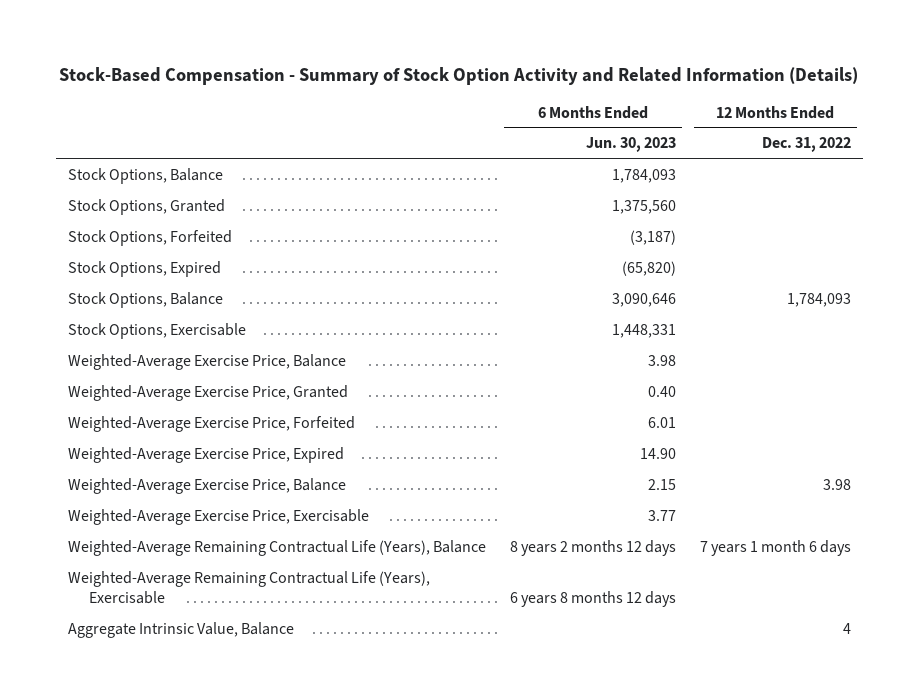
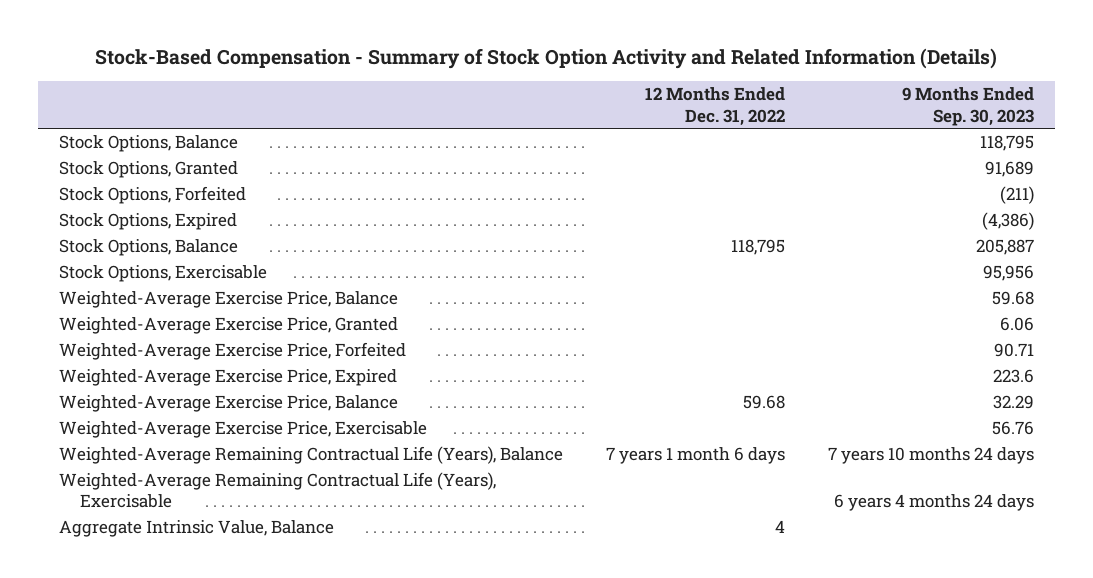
- | 6 Months Ended Jun. 30, 2023 | 12 Months Ended Dec. 31, 2022
+ | 12 Months Ended Dec. 31, 2022 | 9 Months Ended Sep. 30, 2023
- Stock Options, Balance | 3,090,646 | 1,784,093
+ Stock Options, Balance | 118,795 | 205,887
- Weighted-Average Exercise Price, Balance | 2.15 | 3.98
+ Weighted-Average Exercise Price, Balance | 59.68 | 32.29

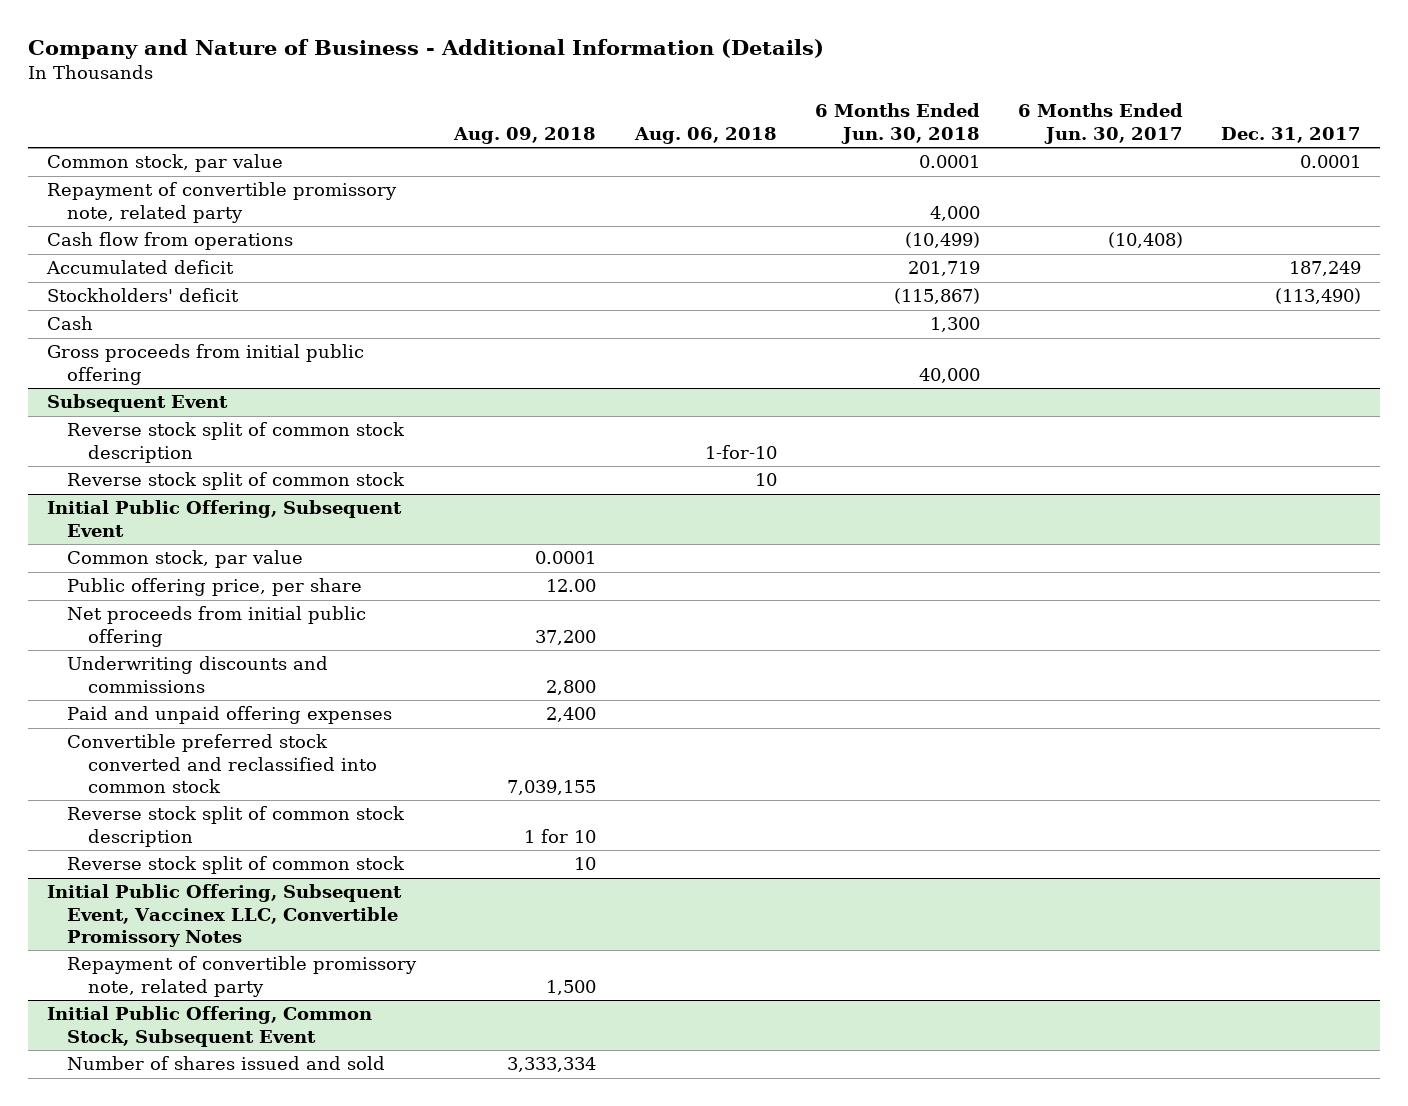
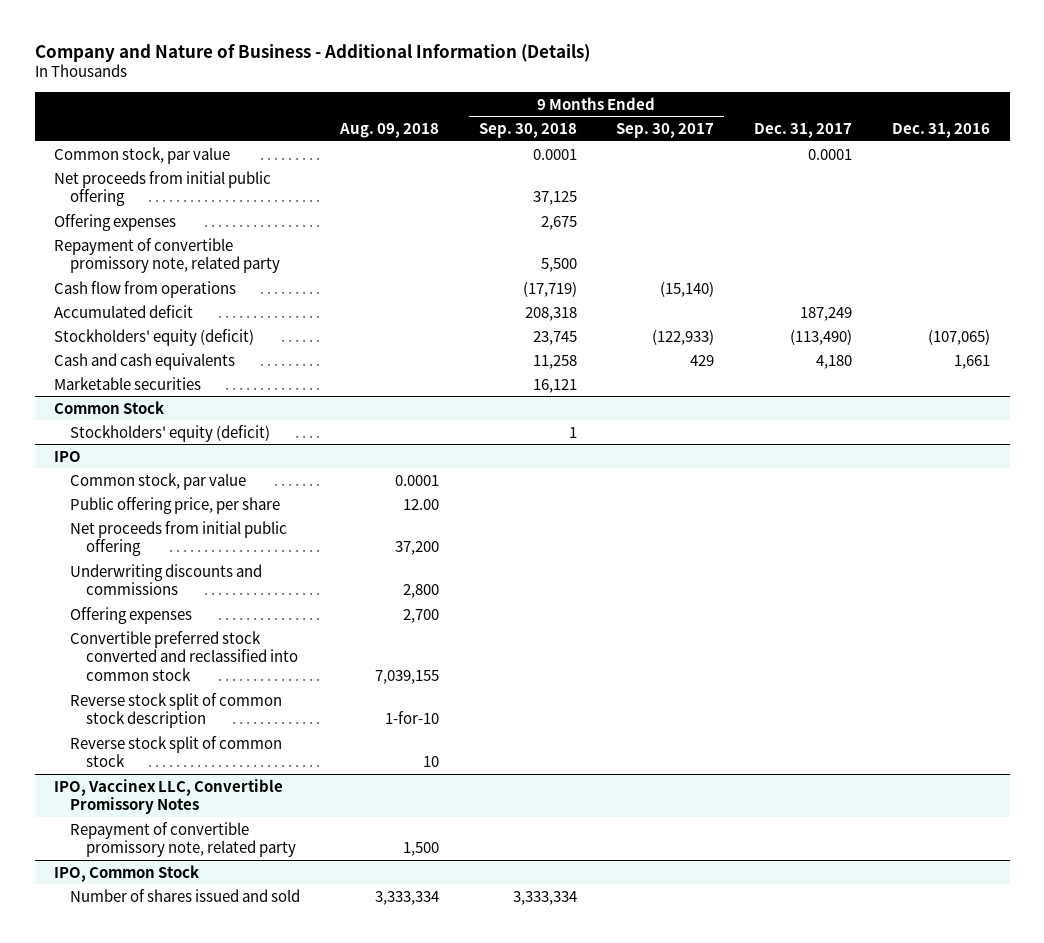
- | Aug. 09, 2018 | Aug. 06, 2018 | 6 Months Ended Jun. 30, 2018 | 6 Months Ended Jun. 30, 2017 | Dec. 31, 2017
+ | Aug. 09, 2018 | 9 Months Ended Sep. 30, 2018 | 9 Months Ended Sep. 30, 2017 | Dec. 31, 2017 | Dec. 31, 2016
+ Net proceeds from initial public offering | | 37,125 | | |
+ Offering expenses | | 2,675 | | |
- Stockholders' deficit | | | (115,867) | | (113,490)
- Cash | | | 1,300 | |
- Gross proceeds from initial public offering | | | 40,000 | |
- Subsequent Event
- Reverse stock split of common stock description | | 1-for-10 | | |
- Reverse stock split of common stock | | 10 | | |
- Initial Public Offering, Subsequent Event
+ Stockholders' equity (deficit) | | 23,745 | (122,933) | (113,490) | (107,065)
+ Cash and cash equivalents | | 11,258 | 429 | 4,180 | 1,661
+ Marketable securities | | 16,121 | | |
+ Common Stock
+ Stockholders' equity (deficit) | | 1 | | |
+ IPO
- Paid and unpaid offering expenses | 2,400 | | | |
+ Offering expenses | 2,700 | | | |
- Reverse stock split of common stock description | 1 for 10 | | | |
+ Reverse stock split of common stock description | 1-for-10 | | | |
- Initial Public Offering, Subsequent Event, Vaccinex LLC, Convertible Promissory Notes
+ IPO, Vaccinex LLC, Convertible Promissory Notes
- Initial Public Offering, Common Stock, Subsequent Event
+ IPO, Common Stock

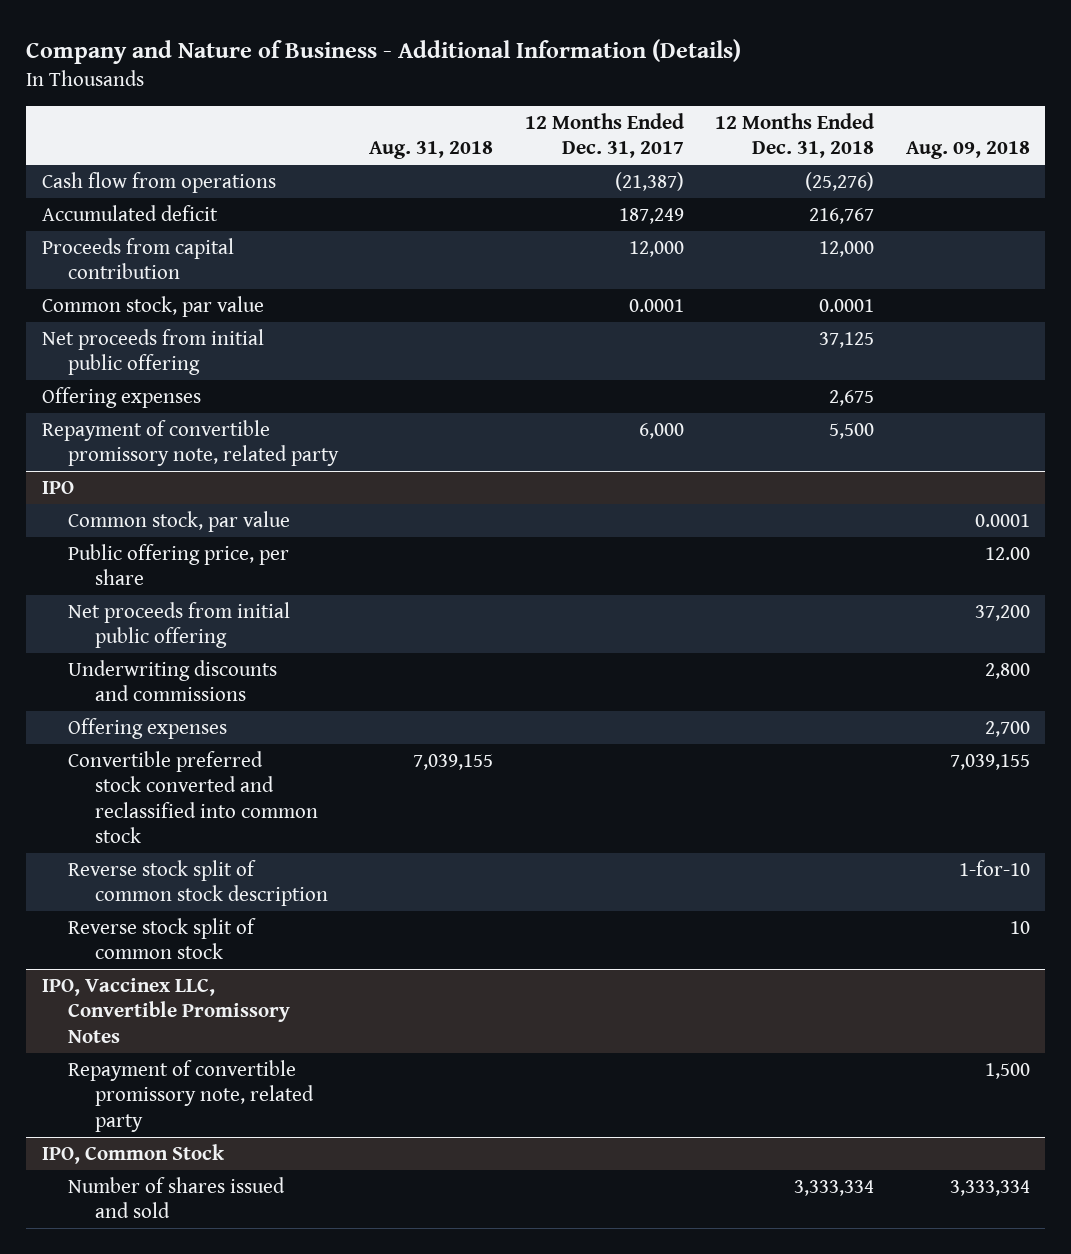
- | Aug. 09, 2018 | 9 Months Ended Sep. 30, 2018 | 9 Months Ended Sep. 30, 2017 | Dec. 31, 2017 | Dec. 31, 2016
+ | Aug. 31, 2018 | 12 Months Ended Dec. 31, 2017 | 12 Months Ended Dec. 31, 2018 | Aug. 09, 2018
moved up: Cash flow from operations | | (21,387) | (25,276) |
moved up: Accumulated deficit | | 187,249 | 216,767 |
+ Proceeds from capital contribution | | 12,000 | 12,000 |
- Stockholders' equity (deficit) | | 23,745 | (122,933) | (113,490) | (107,065)
- Cash and cash equivalents | | 11,258 | 429 | 4,180 | 1,661
- Marketable securities | | 16,121 | | |
- Common Stock
- Stockholders' equity (deficit) | | 1 | | |

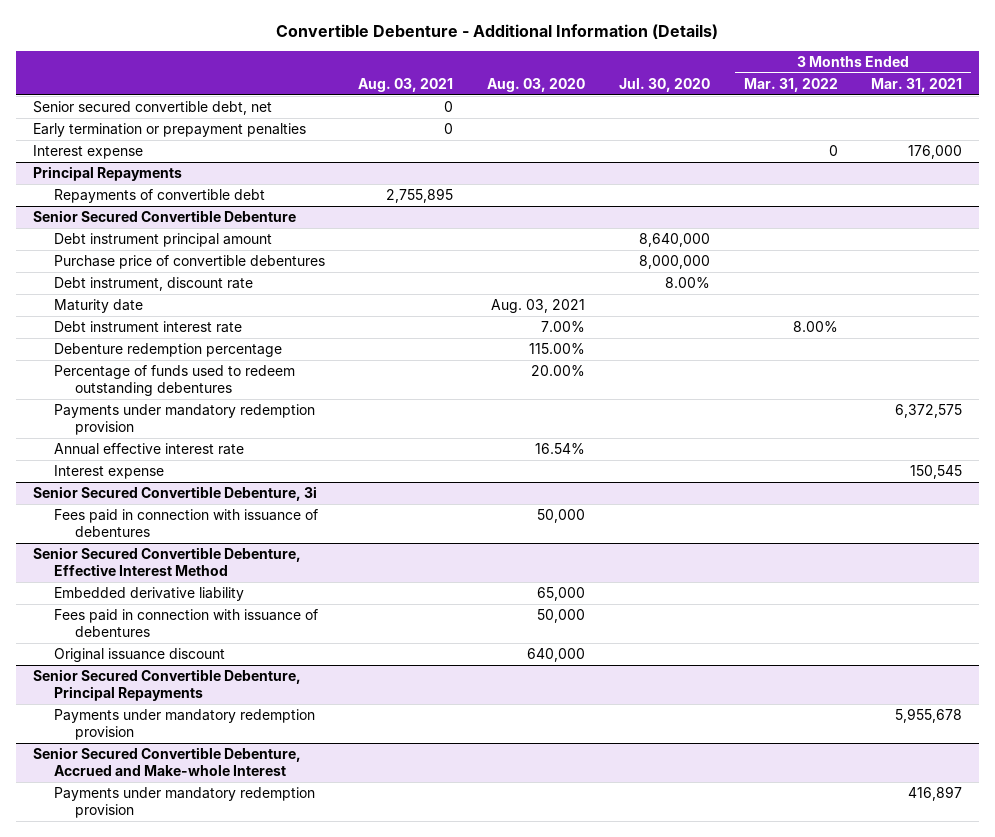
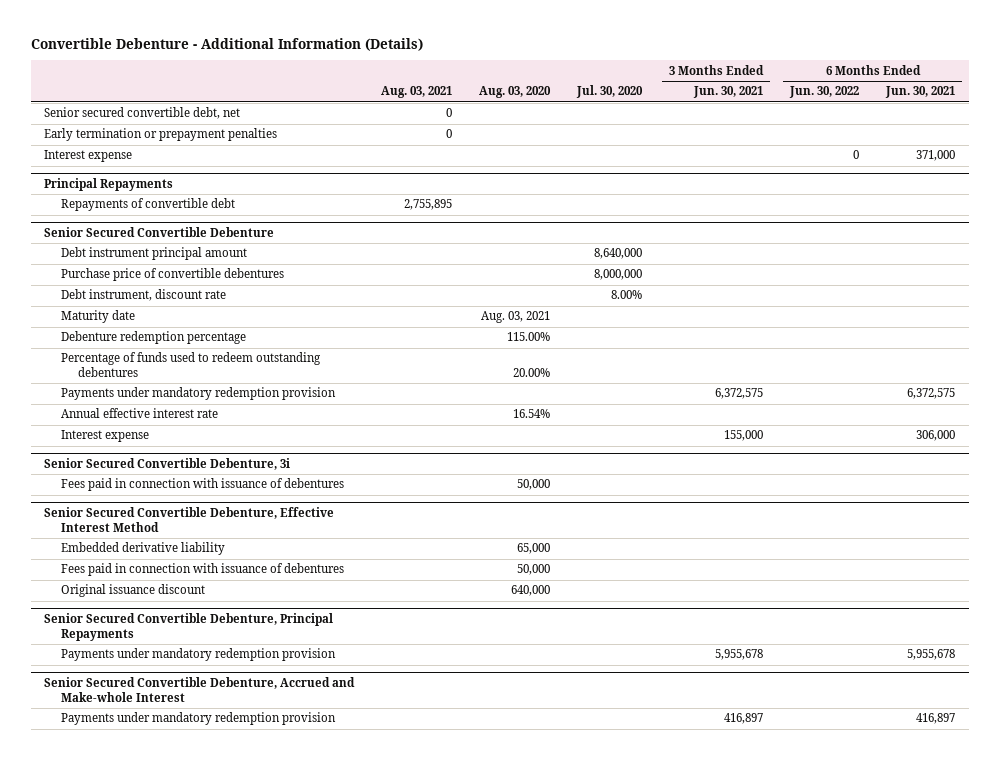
- | Aug. 03, 2021 | Aug. 03, 2020 | Jul. 30, 2020 | 3 Months Ended Mar. 31, 2022 | 3 Months Ended Mar. 31, 2021
+ | Aug. 03, 2021 | Aug. 03, 2020 | Jul. 30, 2020 | 3 Months Ended Jun. 30, 2021 | 6 Months Ended Jun. 30, 2022 | 6 Months Ended Jun. 30, 2021
@ Senior Secured Convertible Debenture
- Debt instrument interest rate | | 7.00% | | 8.00% |

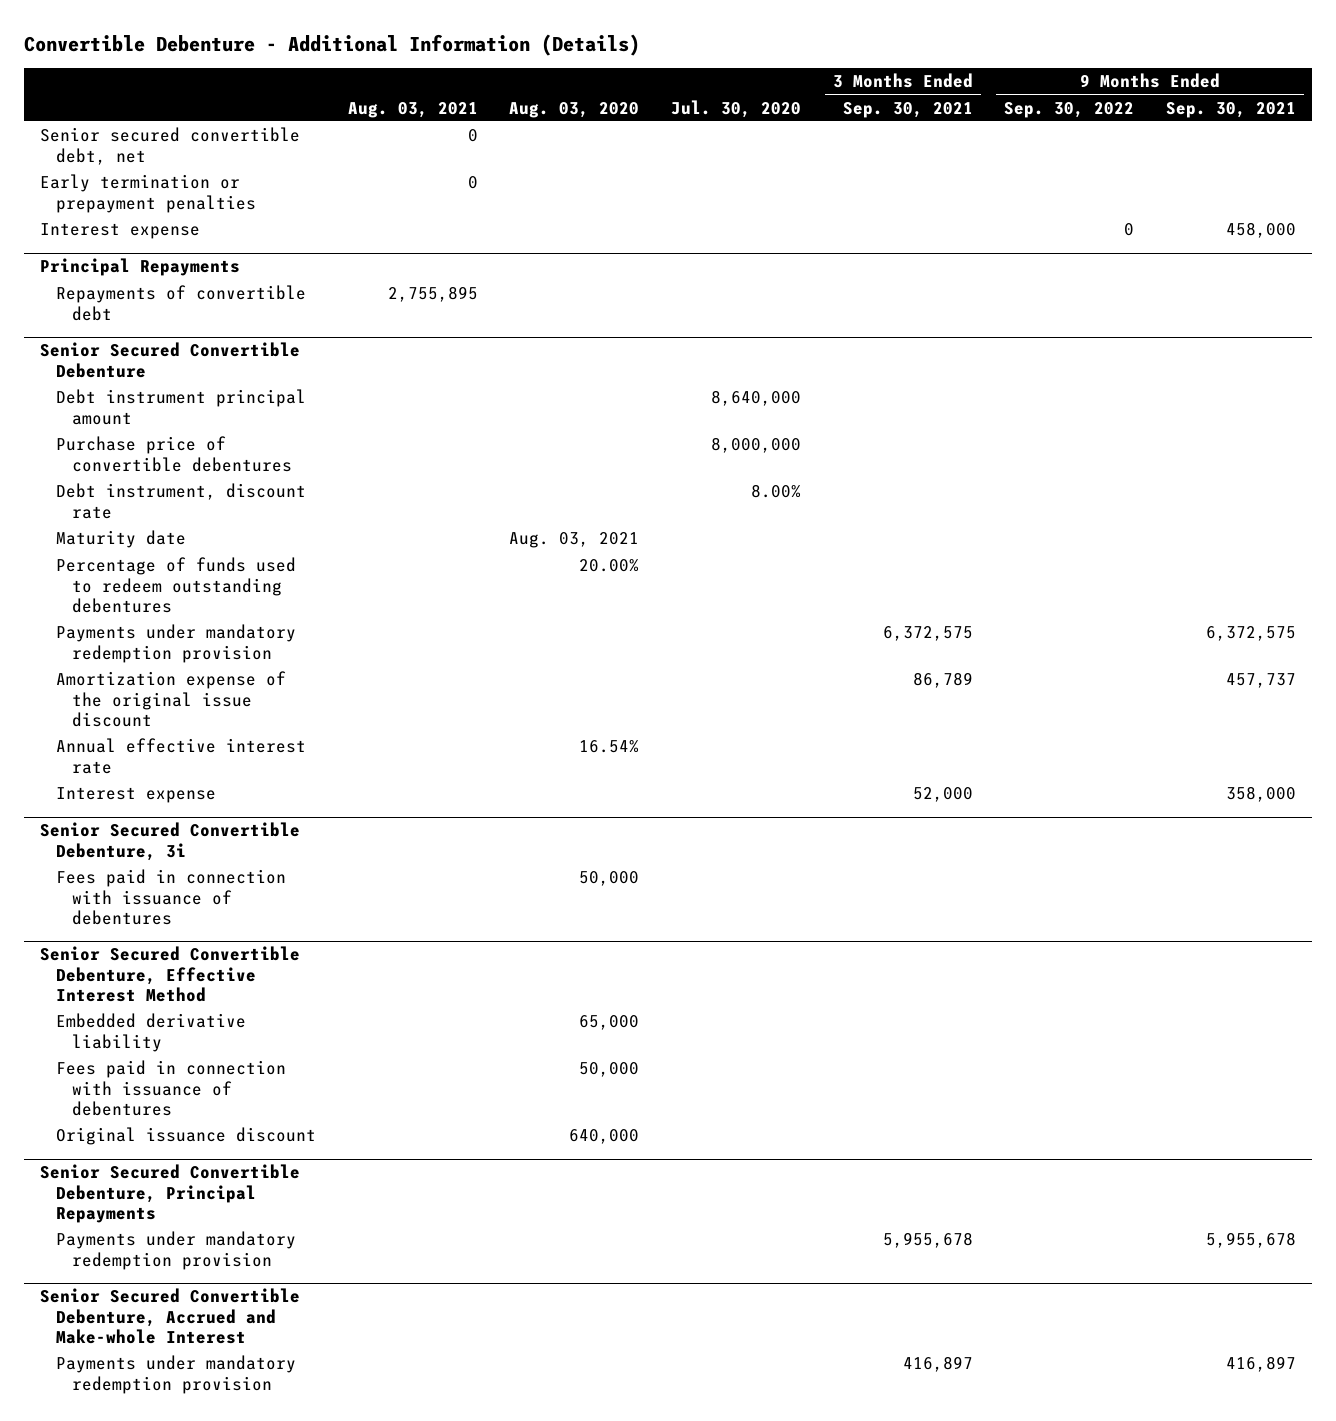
- | Aug. 03, 2021 | Aug. 03, 2020 | Jul. 30, 2020 | 3 Months Ended Jun. 30, 2021 | 6 Months Ended Jun. 30, 2022 | 6 Months Ended Jun. 30, 2021
+ | Aug. 03, 2021 | Aug. 03, 2020 | Jul. 30, 2020 | 3 Months Ended Sep. 30, 2021 | 9 Months Ended Sep. 30, 2022 | 9 Months Ended Sep. 30, 2021
@ Senior Secured Convertible Debenture
- Debenture redemption percentage | | 115.00% | | | |
+ Amortization expense of the original issue discount | | | | 86,789 | | 457,737

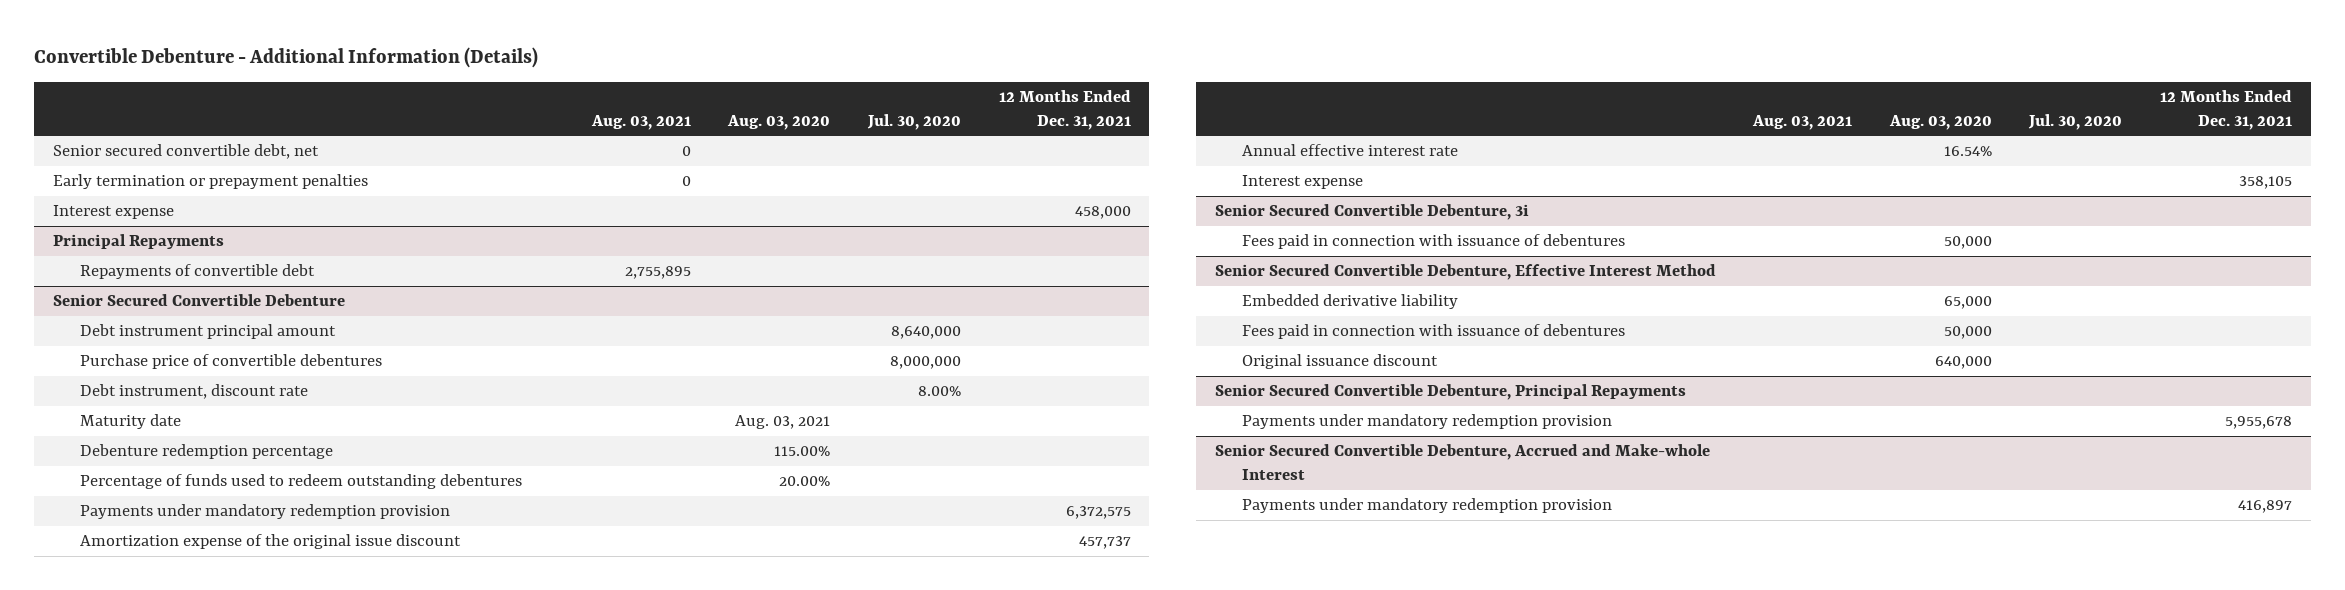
- | Aug. 03, 2021 | Aug. 03, 2020 | Jul. 30, 2020 | 3 Months Ended Sep. 30, 2021 | 9 Months Ended Sep. 30, 2022 | 9 Months Ended Sep. 30, 2021
+ | Aug. 03, 2021 | Aug. 03, 2020 | Jul. 30, 2020 | 12 Months Ended Dec. 31, 2021
@ Senior Secured Convertible Debenture
+ Debenture redemption percentage | | 115.00% | |

